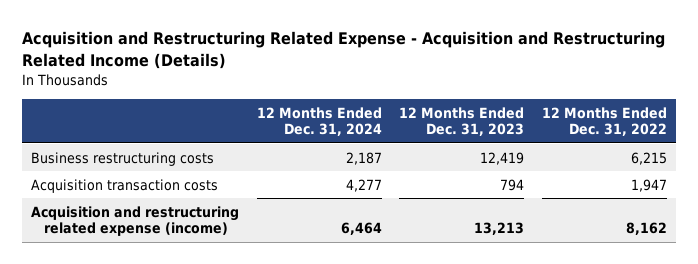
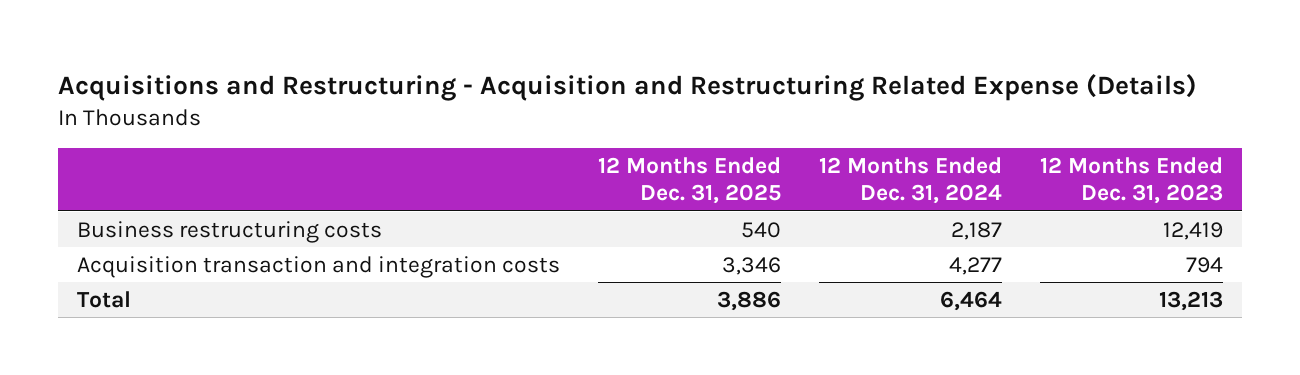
- Acquisition and Restructuring Related Expense - Acquisition and Restructuring Related Income (Details)
+ Acquisitions and Restructuring - Acquisition and Restructuring Related Expense (Details)
- | 12 Months Ended Dec. 31, 2024 | 12 Months Ended Dec. 31, 2023 | 12 Months Ended Dec. 31, 2022
+ | 12 Months Ended Dec. 31, 2025 | 12 Months Ended Dec. 31, 2024 | 12 Months Ended Dec. 31, 2023
- Acquisition transaction costs | 4,277 | 794 | 1,947
- Acquisition and restructuring related expense (income) | 6,464 | 13,213 | 8,162
+ Acquisition transaction and integration costs | 3,346 | 4,277 | 794
+ Total | 3,886 | 6,464 | 13,213

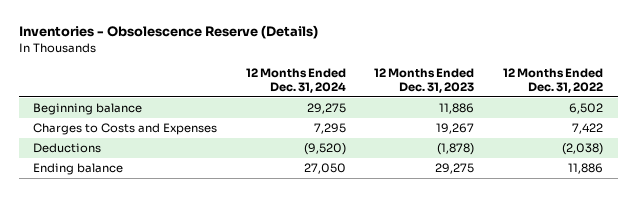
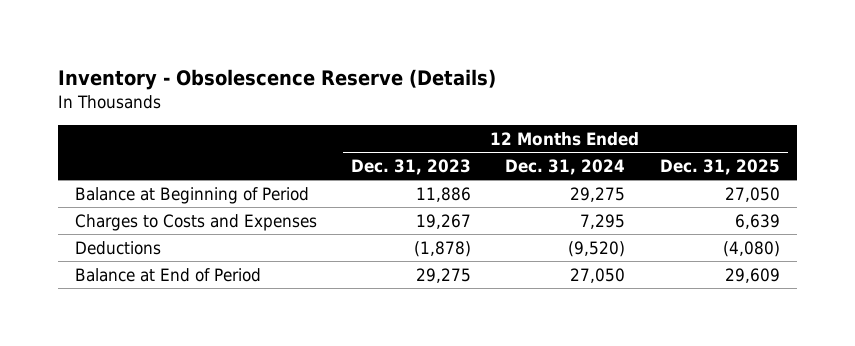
- Inventories - Obsolescence Reserve (Details)
+ Inventory - Obsolescence Reserve (Details)
- | 12 Months Ended Dec. 31, 2024 | 12 Months Ended Dec. 31, 2023 | 12 Months Ended Dec. 31, 2022
+ | 12 Months Ended Dec. 31, 2023 | 12 Months Ended Dec. 31, 2024 | 12 Months Ended Dec. 31, 2025
- Beginning balance | 29,275 | 11,886 | 6,502
+ Balance at Beginning of Period | 11,886 | 29,275 | 27,050
- Ending balance | 27,050 | 29,275 | 11,886
+ Balance at End of Period | 29,275 | 27,050 | 29,609

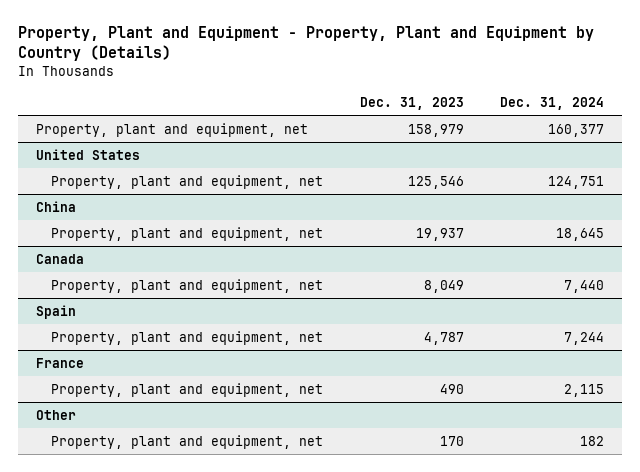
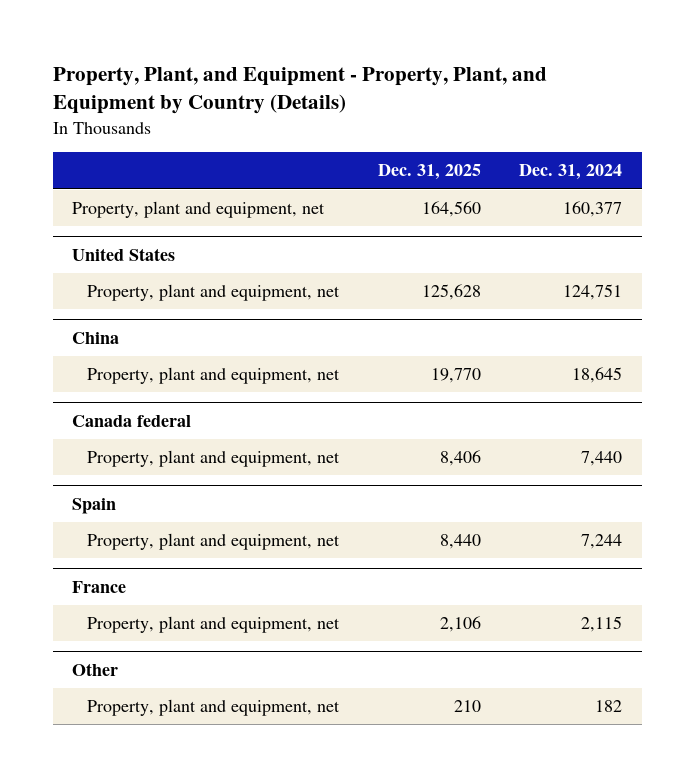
- Property, Plant and Equipment - Property, Plant and Equipment by Country (Details)
+ Property, Plant, and Equipment - Property, Plant, and Equipment by Country (Details)
- | Dec. 31, 2023 | Dec. 31, 2024
+ | Dec. 31, 2025 | Dec. 31, 2024
- Canada
+ Canada federal

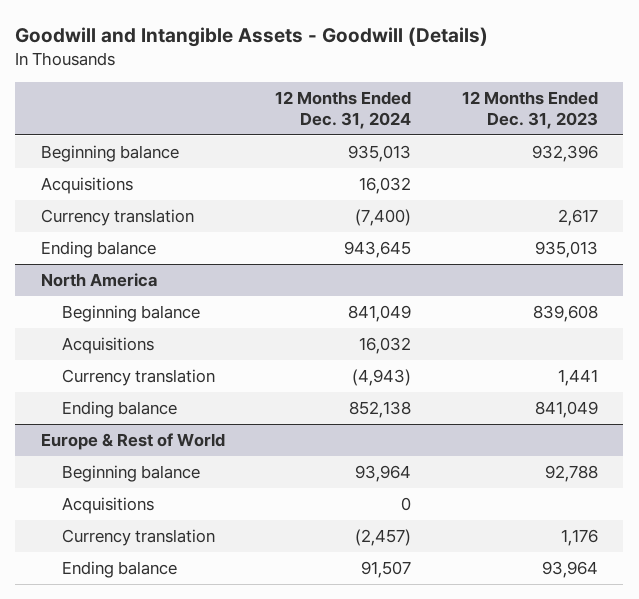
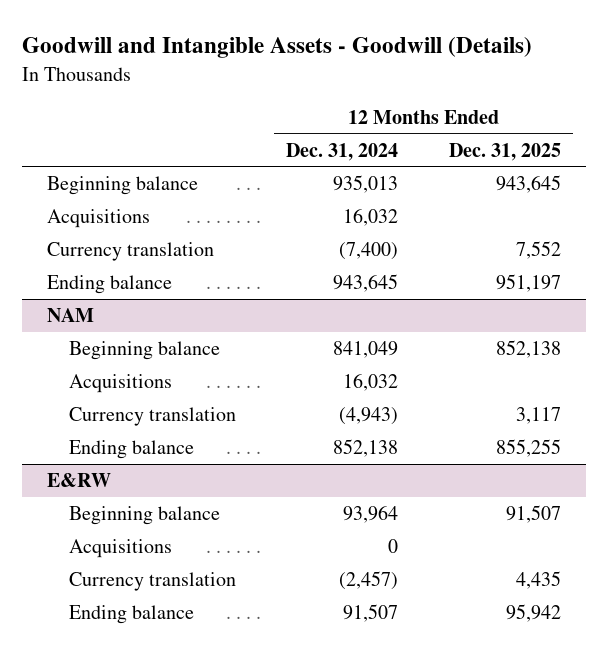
- | 12 Months Ended Dec. 31, 2024 | 12 Months Ended Dec. 31, 2023
+ | 12 Months Ended Dec. 31, 2024 | 12 Months Ended Dec. 31, 2025
- North America
+ NAM
- Europe & Rest of World
+ E&RW

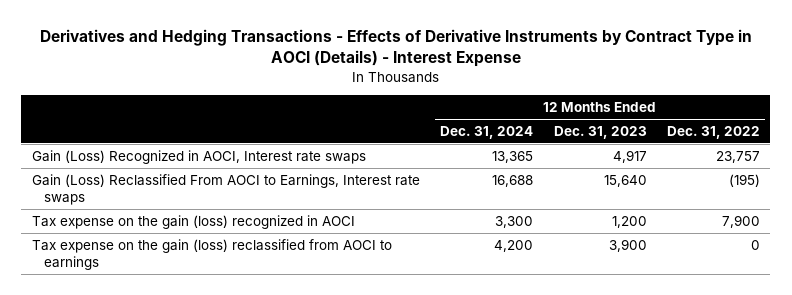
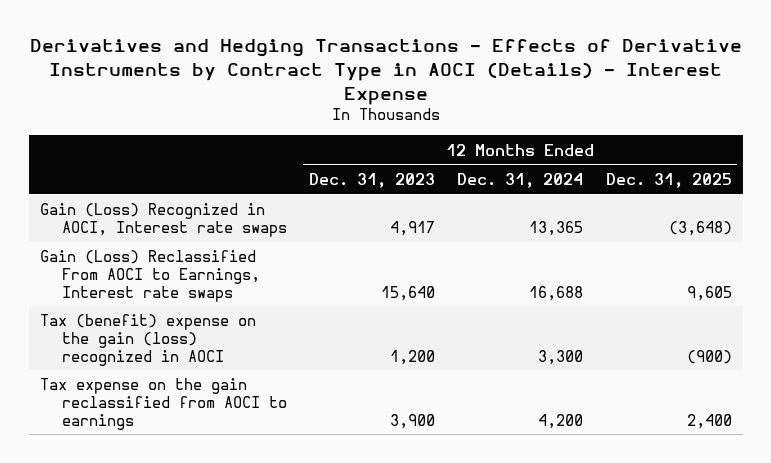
- | 12 Months Ended Dec. 31, 2024 | 12 Months Ended Dec. 31, 2023 | 12 Months Ended Dec. 31, 2022
+ | 12 Months Ended Dec. 31, 2023 | 12 Months Ended Dec. 31, 2024 | 12 Months Ended Dec. 31, 2025
- Tax expense on the gain (loss) recognized in AOCI | 3,300 | 1,200 | 7,900
- Tax expense on the gain (loss) reclassified from AOCI to earnings | 4,200 | 3,900 | 0
+ Tax (benefit) expense on the gain (loss) recognized in AOCI | 1,200 | 3,300 | (900)
+ Tax expense on the gain reclassified from AOCI to earnings | 3,900 | 4,200 | 2,400

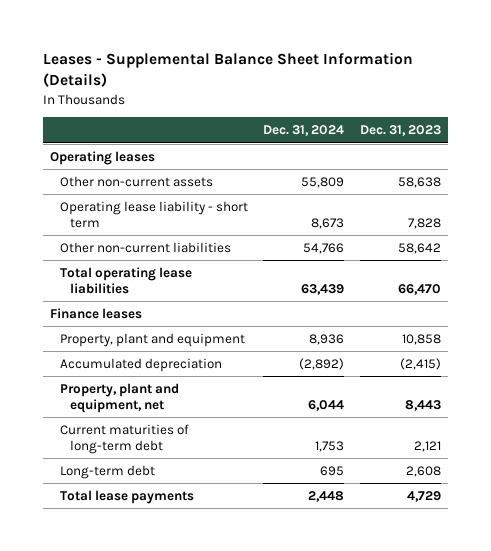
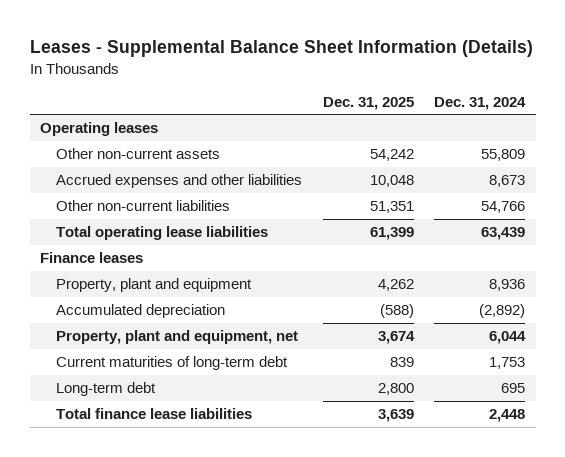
- | Dec. 31, 2024 | Dec. 31, 2023
+ | Dec. 31, 2025 | Dec. 31, 2024
- Operating lease liability - short term | 8,673 | 7,828
+ Accrued expenses and other liabilities | 10,048 | 8,673
- Total lease payments | 2,448 | 4,729
+ Total finance lease liabilities | 3,639 | 2,448

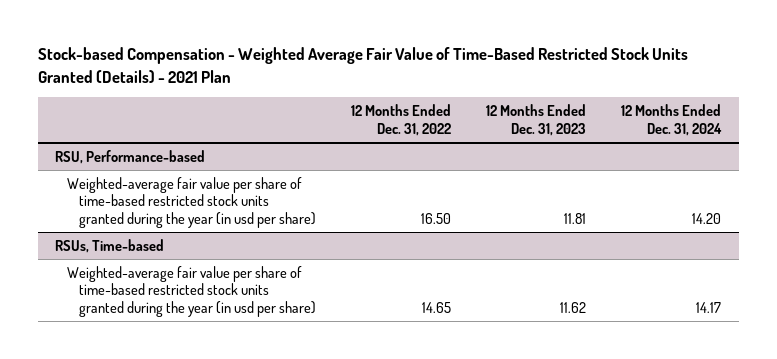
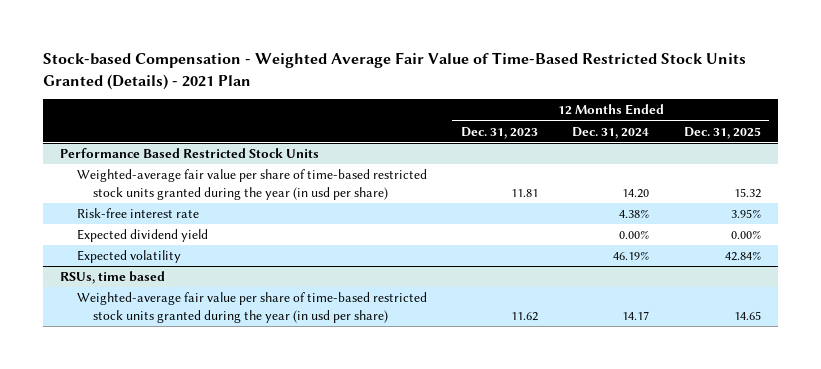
- | 12 Months Ended Dec. 31, 2022 | 12 Months Ended Dec. 31, 2023 | 12 Months Ended Dec. 31, 2024
+ | 12 Months Ended Dec. 31, 2023 | 12 Months Ended Dec. 31, 2024 | 12 Months Ended Dec. 31, 2025
- RSU, Performance-based
+ Performance Based Restricted Stock Units
- RSUs, Time-based
+ Risk-free interest rate | | 4.38% | 3.95%
+ Expected dividend yield | | 0.00% | 0.00%
+ Expected volatility | | 46.19% | 42.84%
+ RSUs, time based

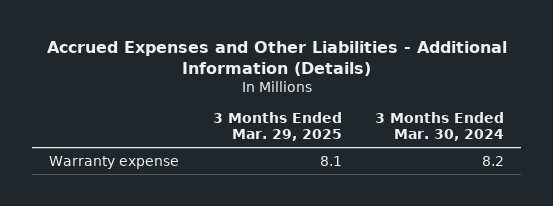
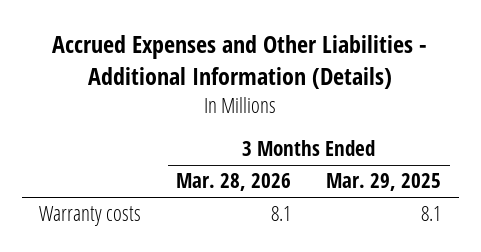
- | 3 Months Ended Mar. 29, 2025 | 3 Months Ended Mar. 30, 2024
+ | 3 Months Ended Mar. 28, 2026 | 3 Months Ended Mar. 29, 2025
- Warranty expense | 8.1 | 8.2
+ Warranty costs | 8.1 | 8.1

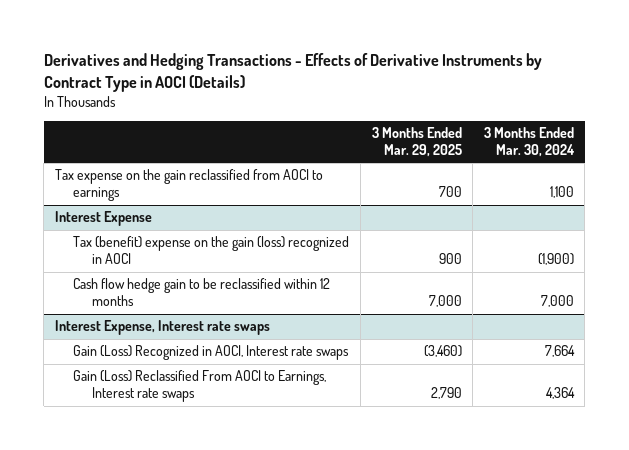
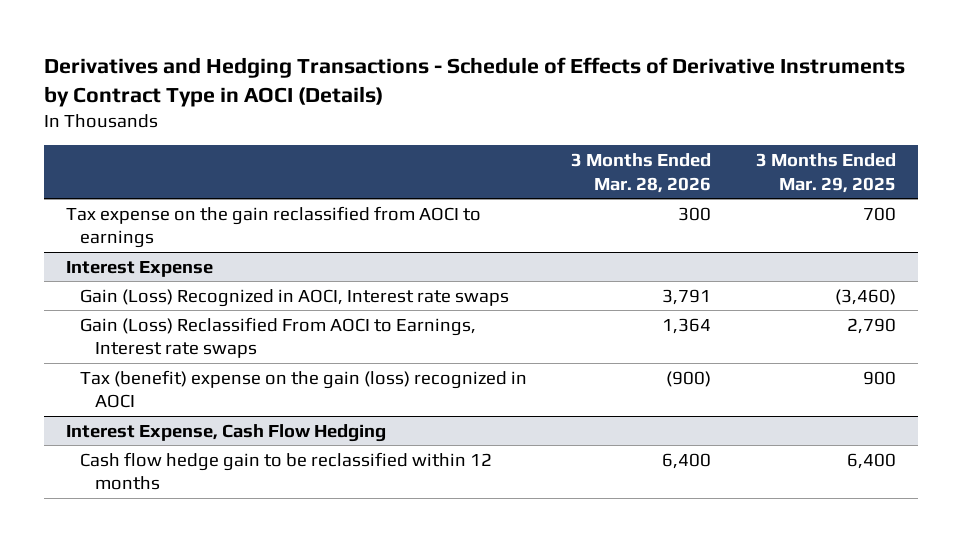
- Derivatives and Hedging Transactions - Effects of Derivative Instruments by Contract Type in AOCI (Details)
+ Derivatives and Hedging Transactions - Schedule of Effects of Derivative Instruments by Contract Type in AOCI (Details)
- | 3 Months Ended Mar. 29, 2025 | 3 Months Ended Mar. 30, 2024
+ | 3 Months Ended Mar. 28, 2026 | 3 Months Ended Mar. 29, 2025
@ Interest Expense
- Cash flow hedge gain to be reclassified within 12 months | 7,000 | 7,000
- Interest Expense, Interest rate swaps
@ Interest Expense
moved down: Tax (benefit) expense on the gain (loss) recognized in AOCI | (900) | 900
+ Interest Expense, Cash Flow Hedging
+ Cash flow hedge gain to be reclassified within 12 months | 6,400 | 6,400

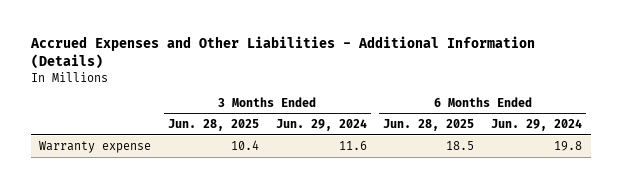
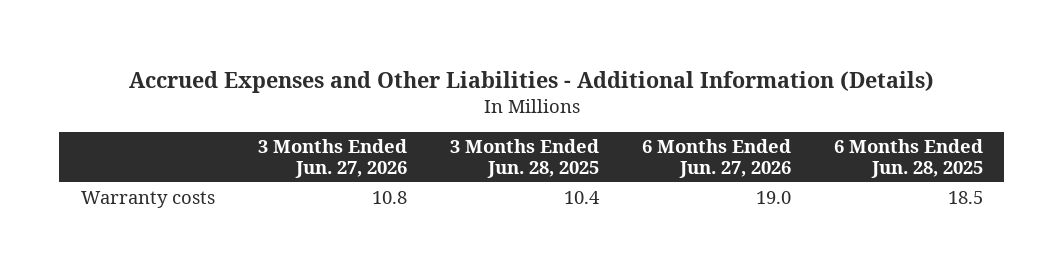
- | 3 Months Ended Jun. 28, 2025 | 3 Months Ended Jun. 29, 2024 | 6 Months Ended Jun. 28, 2025 | 6 Months Ended Jun. 29, 2024
+ | 3 Months Ended Jun. 27, 2026 | 3 Months Ended Jun. 28, 2025 | 6 Months Ended Jun. 27, 2026 | 6 Months Ended Jun. 28, 2025
- Warranty expense | 10.4 | 11.6 | 18.5 | 19.8
+ Warranty costs | 10.8 | 10.4 | 19.0 | 18.5

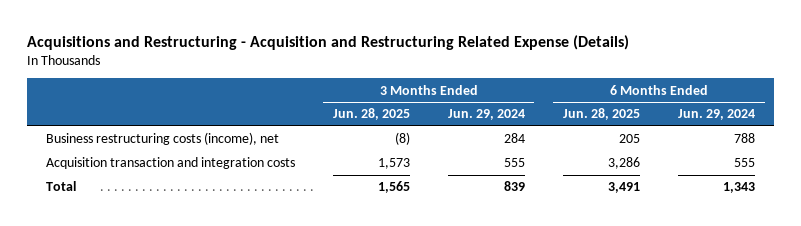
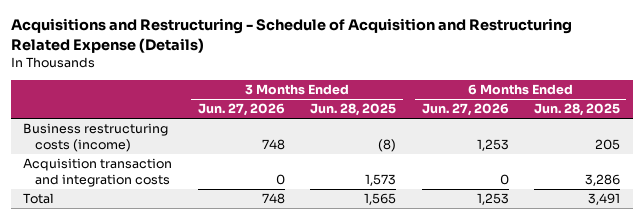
- Acquisitions and Restructuring - Acquisition and Restructuring Related Expense (Details)
+ Acquisitions and Restructuring - Schedule of Acquisition and Restructuring Related Expense (Details)
- | 3 Months Ended Jun. 28, 2025 | 3 Months Ended Jun. 29, 2024 | 6 Months Ended Jun. 28, 2025 | 6 Months Ended Jun. 29, 2024
+ | 3 Months Ended Jun. 27, 2026 | 3 Months Ended Jun. 28, 2025 | 6 Months Ended Jun. 27, 2026 | 6 Months Ended Jun. 28, 2025
- Business restructuring costs (income), net | (8) | 284 | 205 | 788
+ Business restructuring costs (income) | 748 | (8) | 1,253 | 205

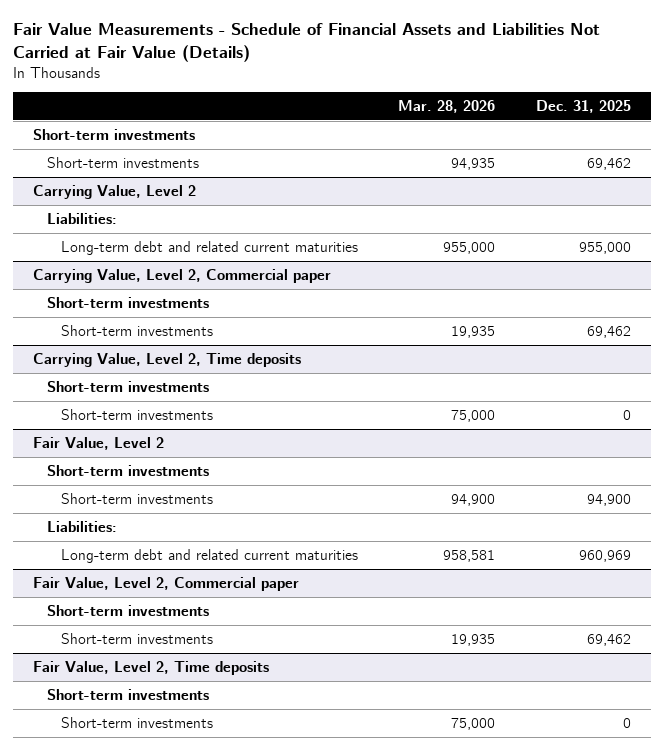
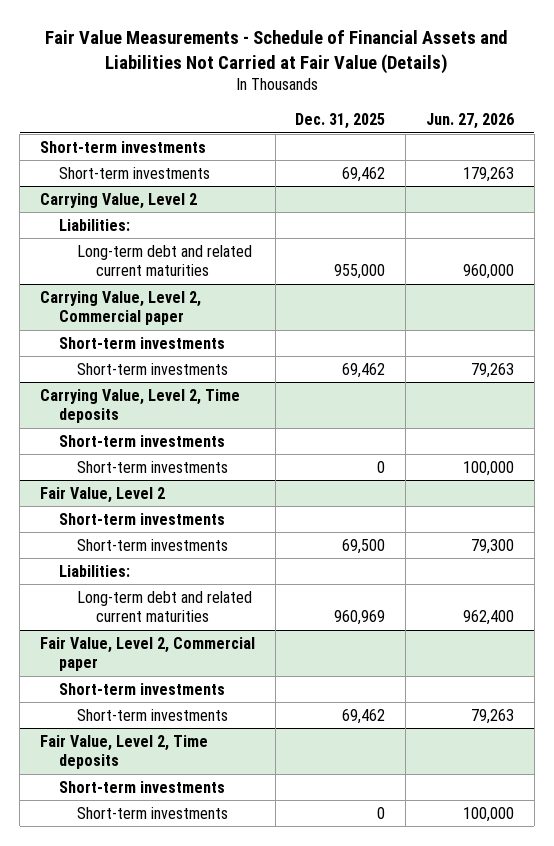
- | Mar. 28, 2026 | Dec. 31, 2025
+ | Dec. 31, 2025 | Jun. 27, 2026
@ Fair Value, Level 2
- Short-term investments | 94,900 | 94,900
+ Short-term investments | 69,500 | 79,300

